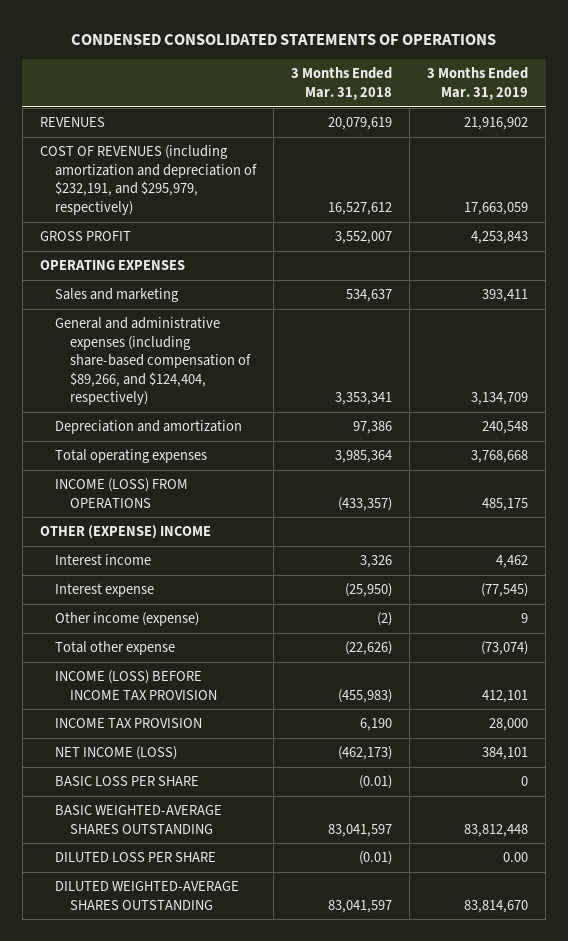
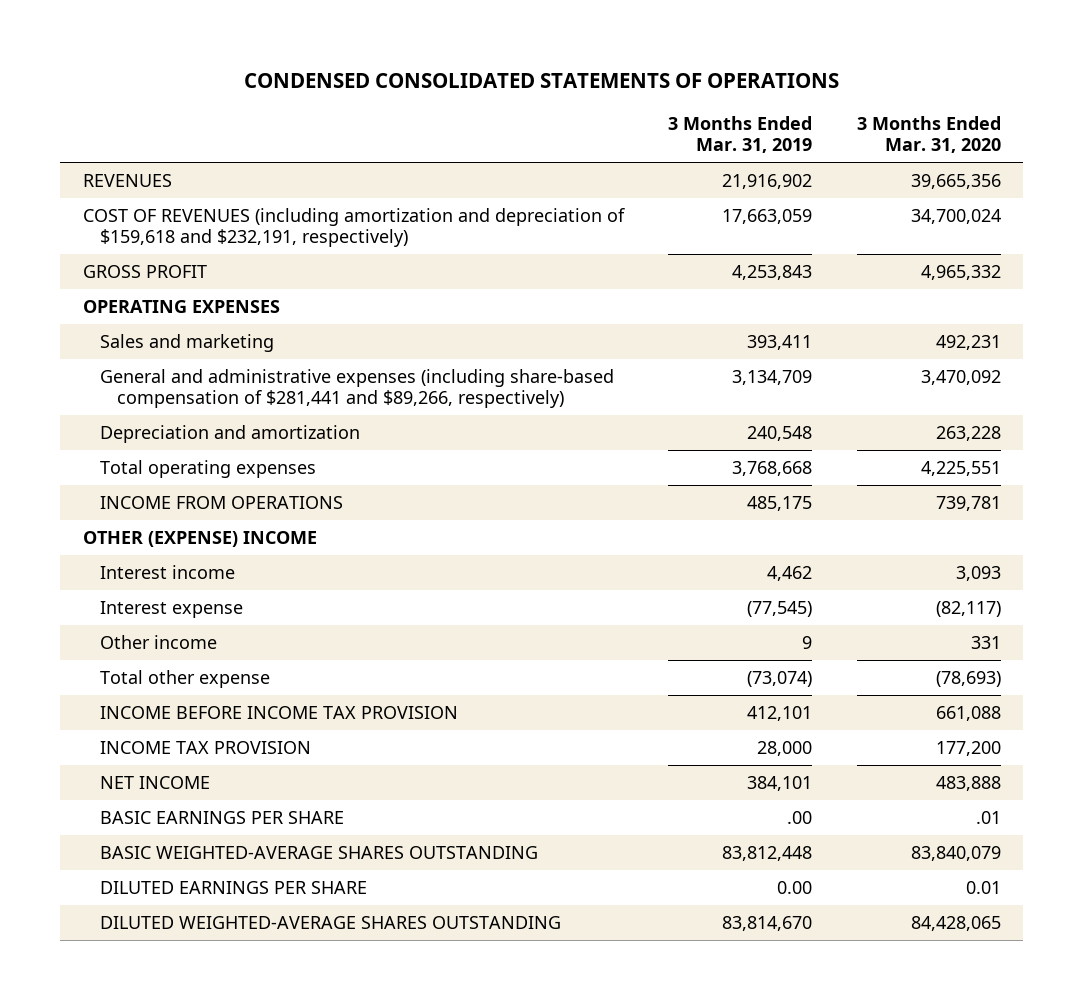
- | 3 Months Ended Mar. 31, 2018 | 3 Months Ended Mar. 31, 2019
+ | 3 Months Ended Mar. 31, 2019 | 3 Months Ended Mar. 31, 2020
- COST OF REVENUES (including amortization and depreciation of $232,191, and $295,979, respectively) | 16,527,612 | 17,663,059
+ COST OF REVENUES (including amortization and depreciation of $159,618 and $232,191, respectively) | 17,663,059 | 34,700,024
- General and administrative expenses (including share-based compensation of $89,266, and $124,404, respectively) | 3,353,341 | 3,134,709
+ General and administrative expenses (including share-based compensation of $281,441 and $89,266, respectively) | 3,134,709 | 3,470,092
- INCOME (LOSS) FROM OPERATIONS | (433,357) | 485,175
+ INCOME FROM OPERATIONS | 485,175 | 739,781
- Other income (expense) | (2) | 9
+ Other income | 9 | 331
- INCOME (LOSS) BEFORE INCOME TAX PROVISION | (455,983) | 412,101
+ INCOME BEFORE INCOME TAX PROVISION | 412,101 | 661,088
- NET INCOME (LOSS) | (462,173) | 384,101
- BASIC LOSS PER SHARE | (0.01) | 0
+ NET INCOME | 384,101 | 483,888
+ BASIC EARNINGS PER SHARE | .00 | .01
- DILUTED LOSS PER SHARE | (0.01) | 0.00
+ DILUTED EARNINGS PER SHARE | 0.00 | 0.01

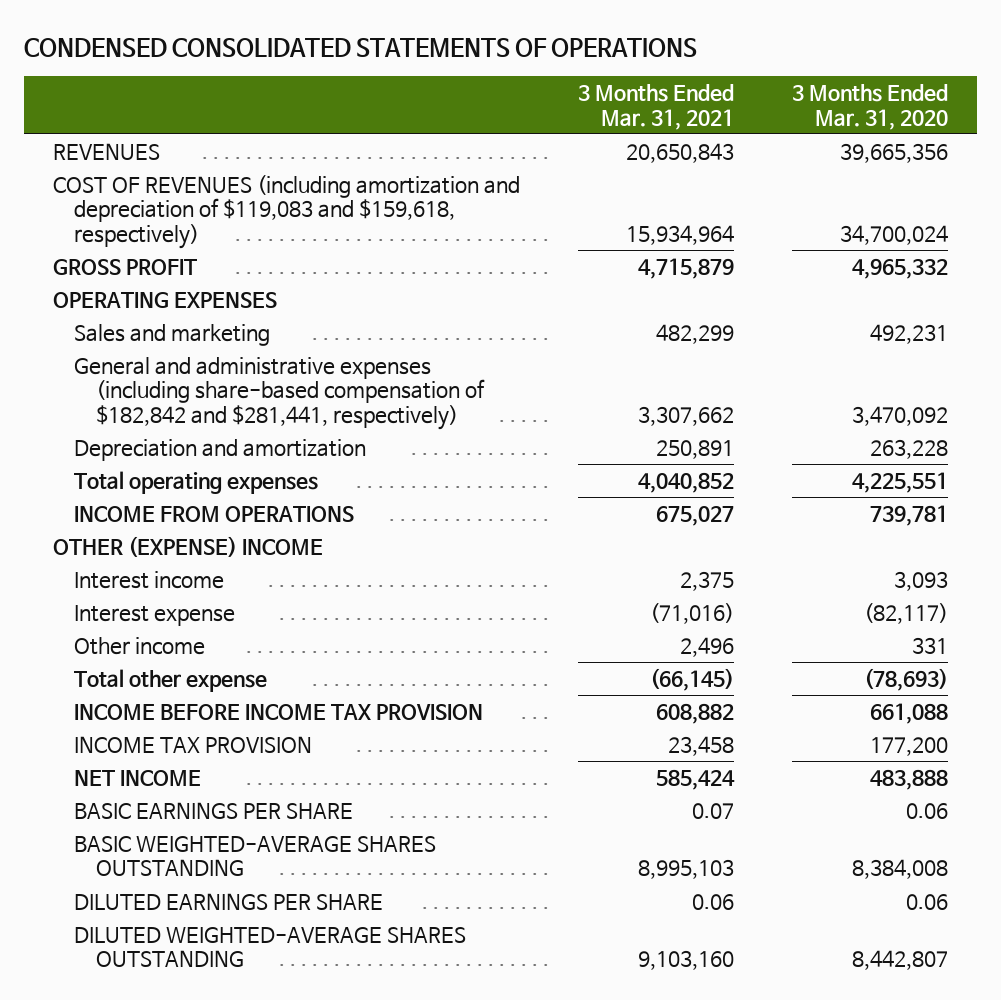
- | 3 Months Ended Mar. 31, 2019 | 3 Months Ended Mar. 31, 2020
+ | 3 Months Ended Mar. 31, 2021 | 3 Months Ended Mar. 31, 2020
- COST OF REVENUES (including amortization and depreciation of $159,618 and $232,191, respectively) | 17,663,059 | 34,700,024
+ COST OF REVENUES (including amortization and depreciation of $119,083 and $159,618, respectively) | 15,934,964 | 34,700,024
- General and administrative expenses (including share-based compensation of $281,441 and $89,266, respectively) | 3,134,709 | 3,470,092
+ General and administrative expenses (including share-based compensation of $182,842 and $281,441, respectively) | 3,307,662 | 3,470,092
- BASIC EARNINGS PER SHARE | .00 | .01
- BASIC WEIGHTED-AVERAGE SHARES OUTSTANDING | 83,812,448 | 83,840,079
- DILUTED EARNINGS PER SHARE | 0.00 | 0.01
- DILUTED WEIGHTED-AVERAGE SHARES OUTSTANDING | 83,814,670 | 84,428,065
+ BASIC EARNINGS PER SHARE | 0.07 | 0.06
+ BASIC WEIGHTED-AVERAGE SHARES OUTSTANDING | 8,995,103 | 8,384,008
+ DILUTED EARNINGS PER SHARE | 0.06 | 0.06
+ DILUTED WEIGHTED-AVERAGE SHARES OUTSTANDING | 9,103,160 | 8,442,807

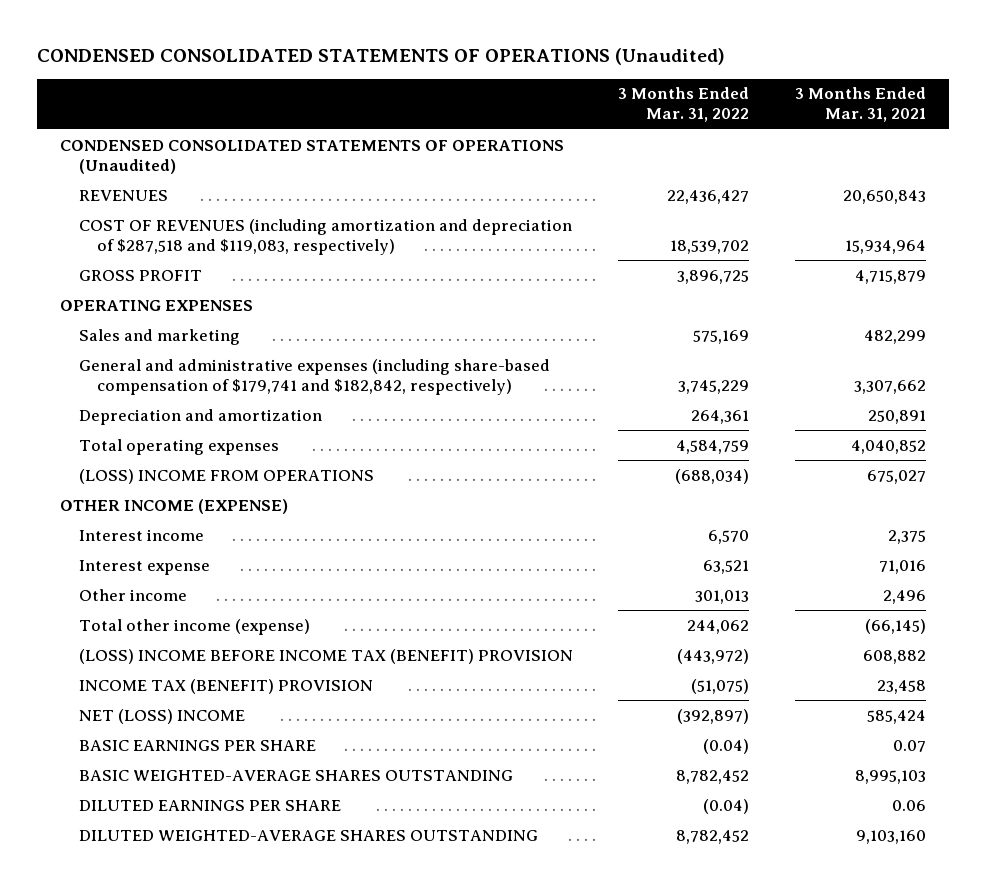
- CONDENSED CONSOLIDATED STATEMENTS OF OPERATIONS
+ CONDENSED CONSOLIDATED STATEMENTS OF OPERATIONS (Unaudited)
- | 3 Months Ended Mar. 31, 2021 | 3 Months Ended Mar. 31, 2020
+ | 3 Months Ended Mar. 31, 2022 | 3 Months Ended Mar. 31, 2021
+ CONDENSED CONSOLIDATED STATEMENTS OF OPERATIONS (Unaudited)
- COST OF REVENUES (including amortization and depreciation of $119,083 and $159,618, respectively) | 15,934,964 | 34,700,024
+ COST OF REVENUES (including amortization and depreciation of $287,518 and $119,083, respectively) | 18,539,702 | 15,934,964
- General and administrative expenses (including share-based compensation of $182,842 and $281,441, respectively) | 3,307,662 | 3,470,092
+ General and administrative expenses (including share-based compensation of $179,741 and $182,842, respectively) | 3,745,229 | 3,307,662
- INCOME FROM OPERATIONS | 675,027 | 739,781
- OTHER (EXPENSE) INCOME
+ (LOSS) INCOME FROM OPERATIONS | (688,034) | 675,027
+ OTHER INCOME (EXPENSE)
- Interest expense | (71,016) | (82,117)
+ Interest expense | 63,521 | 71,016
- Total other expense | (66,145) | (78,693)
- INCOME BEFORE INCOME TAX PROVISION | 608,882 | 661,088
- INCOME TAX PROVISION | 23,458 | 177,200
- NET INCOME | 585,424 | 483,888
+ Total other income (expense) | 244,062 | (66,145)
+ (LOSS) INCOME BEFORE INCOME TAX (BENEFIT) PROVISION | (443,972) | 608,882
+ INCOME TAX (BENEFIT) PROVISION | (51,075) | 23,458
+ NET (LOSS) INCOME | (392,897) | 585,424

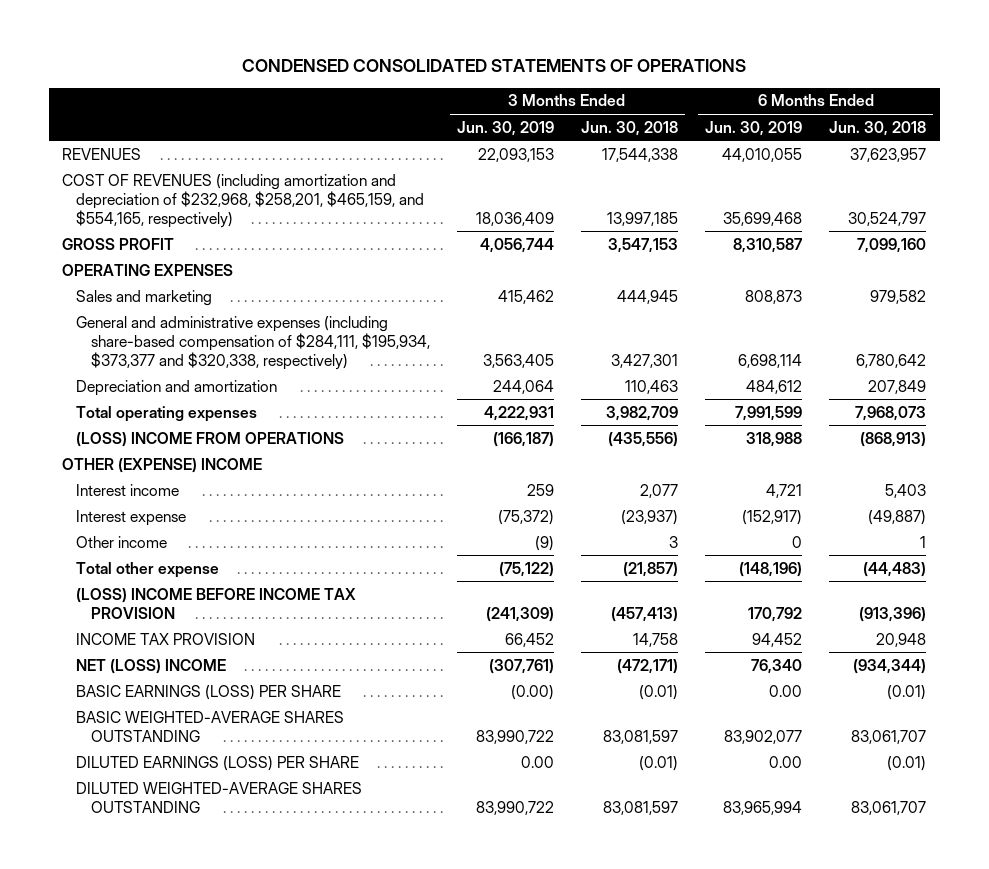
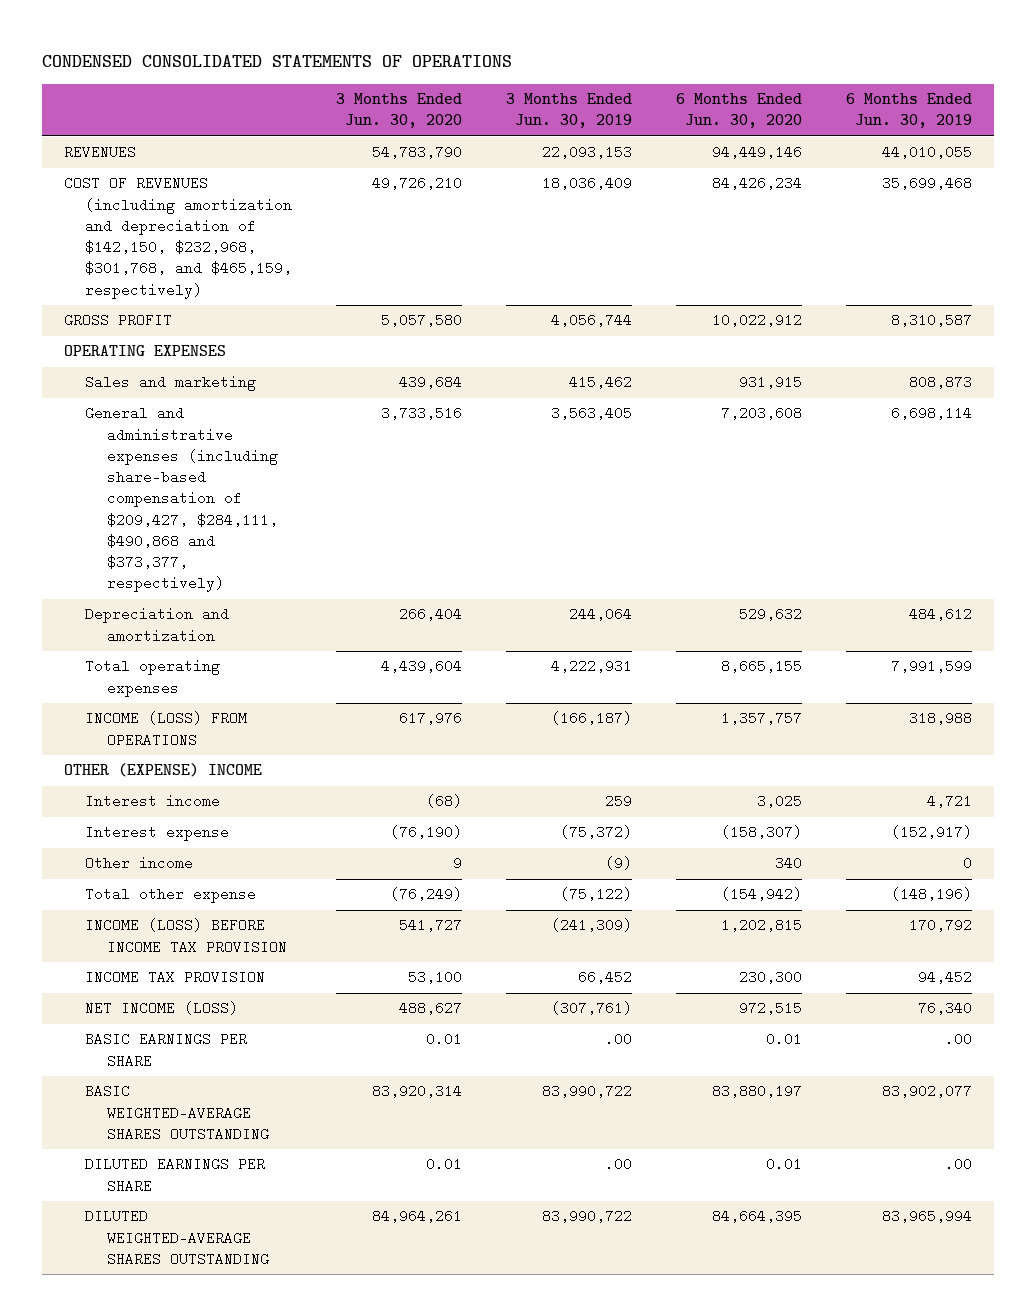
- | 3 Months Ended Jun. 30, 2019 | 3 Months Ended Jun. 30, 2018 | 6 Months Ended Jun. 30, 2019 | 6 Months Ended Jun. 30, 2018
+ | 3 Months Ended Jun. 30, 2020 | 3 Months Ended Jun. 30, 2019 | 6 Months Ended Jun. 30, 2020 | 6 Months Ended Jun. 30, 2019
- COST OF REVENUES (including amortization and depreciation of $232,968, $258,201, $465,159, and $554,165, respectively) | 18,036,409 | 13,997,185 | 35,699,468 | 30,524,797
+ COST OF REVENUES (including amortization and depreciation of $142,150, $232,968, $301,768, and $465,159, respectively) | 49,726,210 | 18,036,409 | 84,426,234 | 35,699,468
- General and administrative expenses (including share-based compensation of $284,111, $195,934, $373,377 and $320,338, respectively) | 3,563,405 | 3,427,301 | 6,698,114 | 6,780,642
+ General and administrative expenses (including share-based compensation of $209,427, $284,111, $490,868 and $373,377, respectively) | 3,733,516 | 3,563,405 | 7,203,608 | 6,698,114
- (LOSS) INCOME FROM OPERATIONS | (166,187) | (435,556) | 318,988 | (868,913)
+ INCOME (LOSS) FROM OPERATIONS | 617,976 | (166,187) | 1,357,757 | 318,988
- (LOSS) INCOME BEFORE INCOME TAX PROVISION | (241,309) | (457,413) | 170,792 | (913,396)
+ INCOME (LOSS) BEFORE INCOME TAX PROVISION | 541,727 | (241,309) | 1,202,815 | 170,792
- NET (LOSS) INCOME | (307,761) | (472,171) | 76,340 | (934,344)
- BASIC EARNINGS (LOSS) PER SHARE | (0.00) | (0.01) | 0.00 | (0.01)
+ NET INCOME (LOSS) | 488,627 | (307,761) | 972,515 | 76,340
+ BASIC EARNINGS PER SHARE | 0.01 | .00 | 0.01 | .00
- DILUTED EARNINGS (LOSS) PER SHARE | 0.00 | (0.01) | 0.00 | (0.01)
+ DILUTED EARNINGS PER SHARE | 0.01 | .00 | 0.01 | .00

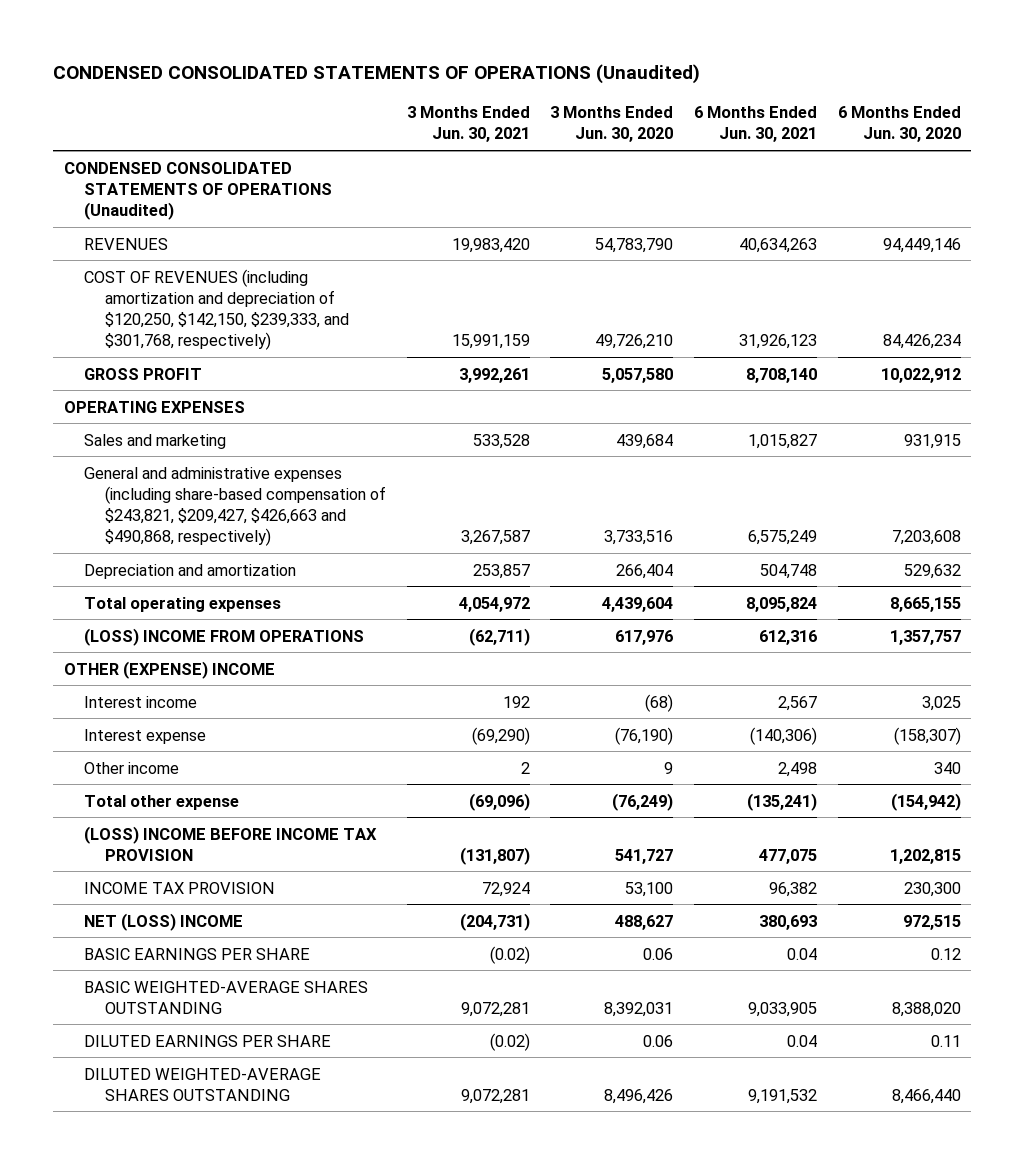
- CONDENSED CONSOLIDATED STATEMENTS OF OPERATIONS
+ CONDENSED CONSOLIDATED STATEMENTS OF OPERATIONS (Unaudited)
- | 3 Months Ended Jun. 30, 2020 | 3 Months Ended Jun. 30, 2019 | 6 Months Ended Jun. 30, 2020 | 6 Months Ended Jun. 30, 2019
+ | 3 Months Ended Jun. 30, 2021 | 3 Months Ended Jun. 30, 2020 | 6 Months Ended Jun. 30, 2021 | 6 Months Ended Jun. 30, 2020
+ CONDENSED CONSOLIDATED STATEMENTS OF OPERATIONS (Unaudited)
- COST OF REVENUES (including amortization and depreciation of $142,150, $232,968, $301,768, and $465,159, respectively) | 49,726,210 | 18,036,409 | 84,426,234 | 35,699,468
+ COST OF REVENUES (including amortization and depreciation of $120,250, $142,150, $239,333, and $301,768, respectively) | 15,991,159 | 49,726,210 | 31,926,123 | 84,426,234
- General and administrative expenses (including share-based compensation of $209,427, $284,111, $490,868 and $373,377, respectively) | 3,733,516 | 3,563,405 | 7,203,608 | 6,698,114
+ General and administrative expenses (including share-based compensation of $243,821, $209,427, $426,663 and $490,868, respectively) | 3,267,587 | 3,733,516 | 6,575,249 | 7,203,608
- INCOME (LOSS) FROM OPERATIONS | 617,976 | (166,187) | 1,357,757 | 318,988
+ (LOSS) INCOME FROM OPERATIONS | (62,711) | 617,976 | 612,316 | 1,357,757
- INCOME (LOSS) BEFORE INCOME TAX PROVISION | 541,727 | (241,309) | 1,202,815 | 170,792
+ (LOSS) INCOME BEFORE INCOME TAX PROVISION | (131,807) | 541,727 | 477,075 | 1,202,815
- NET INCOME (LOSS) | 488,627 | (307,761) | 972,515 | 76,340
- BASIC EARNINGS PER SHARE | 0.01 | .00 | 0.01 | .00
- BASIC WEIGHTED-AVERAGE SHARES OUTSTANDING | 83,920,314 | 83,990,722 | 83,880,197 | 83,902,077
- DILUTED EARNINGS PER SHARE | 0.01 | .00 | 0.01 | .00
- DILUTED WEIGHTED-AVERAGE SHARES OUTSTANDING | 84,964,261 | 83,990,722 | 84,664,395 | 83,965,994
+ NET (LOSS) INCOME | (204,731) | 488,627 | 380,693 | 972,515
+ BASIC EARNINGS PER SHARE | (0.02) | 0.06 | 0.04 | 0.12
+ BASIC WEIGHTED-AVERAGE SHARES OUTSTANDING | 9,072,281 | 8,392,031 | 9,033,905 | 8,388,020
+ DILUTED EARNINGS PER SHARE | (0.02) | 0.06 | 0.04 | 0.11
+ DILUTED WEIGHTED-AVERAGE SHARES OUTSTANDING | 9,072,281 | 8,496,426 | 9,191,532 | 8,466,440

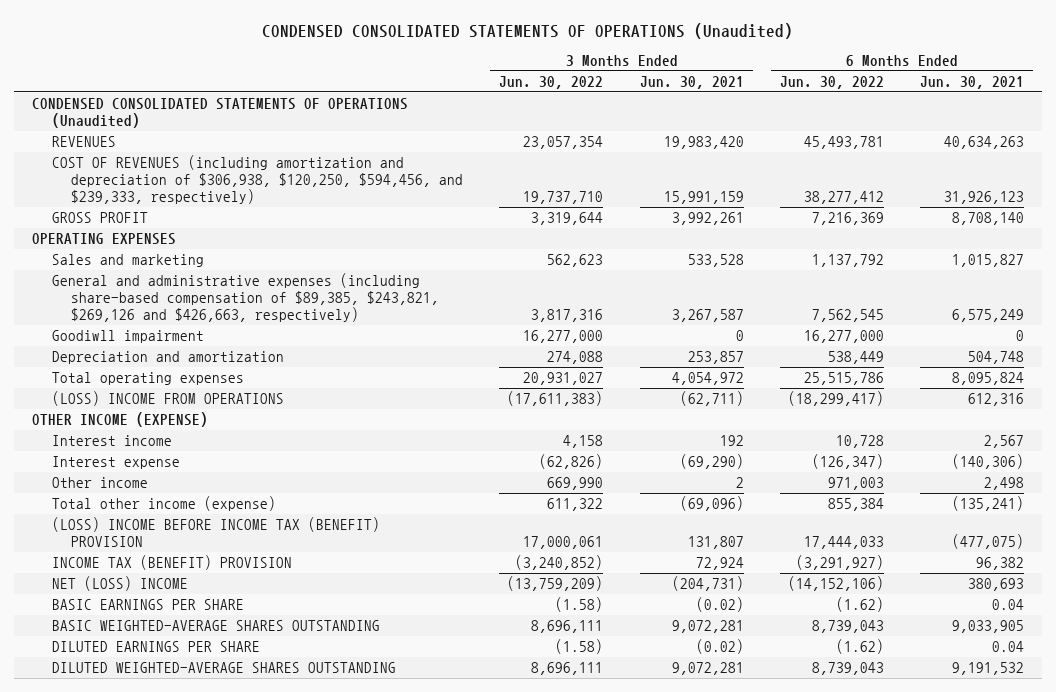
- | 3 Months Ended Jun. 30, 2021 | 3 Months Ended Jun. 30, 2020 | 6 Months Ended Jun. 30, 2021 | 6 Months Ended Jun. 30, 2020
+ | 3 Months Ended Jun. 30, 2022 | 3 Months Ended Jun. 30, 2021 | 6 Months Ended Jun. 30, 2022 | 6 Months Ended Jun. 30, 2021
- COST OF REVENUES (including amortization and depreciation of $120,250, $142,150, $239,333, and $301,768, respectively) | 15,991,159 | 49,726,210 | 31,926,123 | 84,426,234
+ COST OF REVENUES (including amortization and depreciation of $306,938, $120,250, $594,456, and $239,333, respectively) | 19,737,710 | 15,991,159 | 38,277,412 | 31,926,123
- General and administrative expenses (including share-based compensation of $243,821, $209,427, $426,663 and $490,868, respectively) | 3,267,587 | 3,733,516 | 6,575,249 | 7,203,608
+ General and administrative expenses (including share-based compensation of $89,385, $243,821, $269,126 and $426,663, respectively) | 3,817,316 | 3,267,587 | 7,562,545 | 6,575,249
+ Goodiwll impairment | 16,277,000 | 0 | 16,277,000 | 0
- OTHER (EXPENSE) INCOME
+ OTHER INCOME (EXPENSE)
- Total other expense | (69,096) | (76,249) | (135,241) | (154,942)
- (LOSS) INCOME BEFORE INCOME TAX PROVISION | (131,807) | 541,727 | 477,075 | 1,202,815
- INCOME TAX PROVISION | 72,924 | 53,100 | 96,382 | 230,300
+ Total other income (expense) | 611,322 | (69,096) | 855,384 | (135,241)
+ (LOSS) INCOME BEFORE INCOME TAX (BENEFIT) PROVISION | 17,000,061 | 131,807 | 17,444,033 | (477,075)
+ INCOME TAX (BENEFIT) PROVISION | (3,240,852) | 72,924 | (3,291,927) | 96,382

